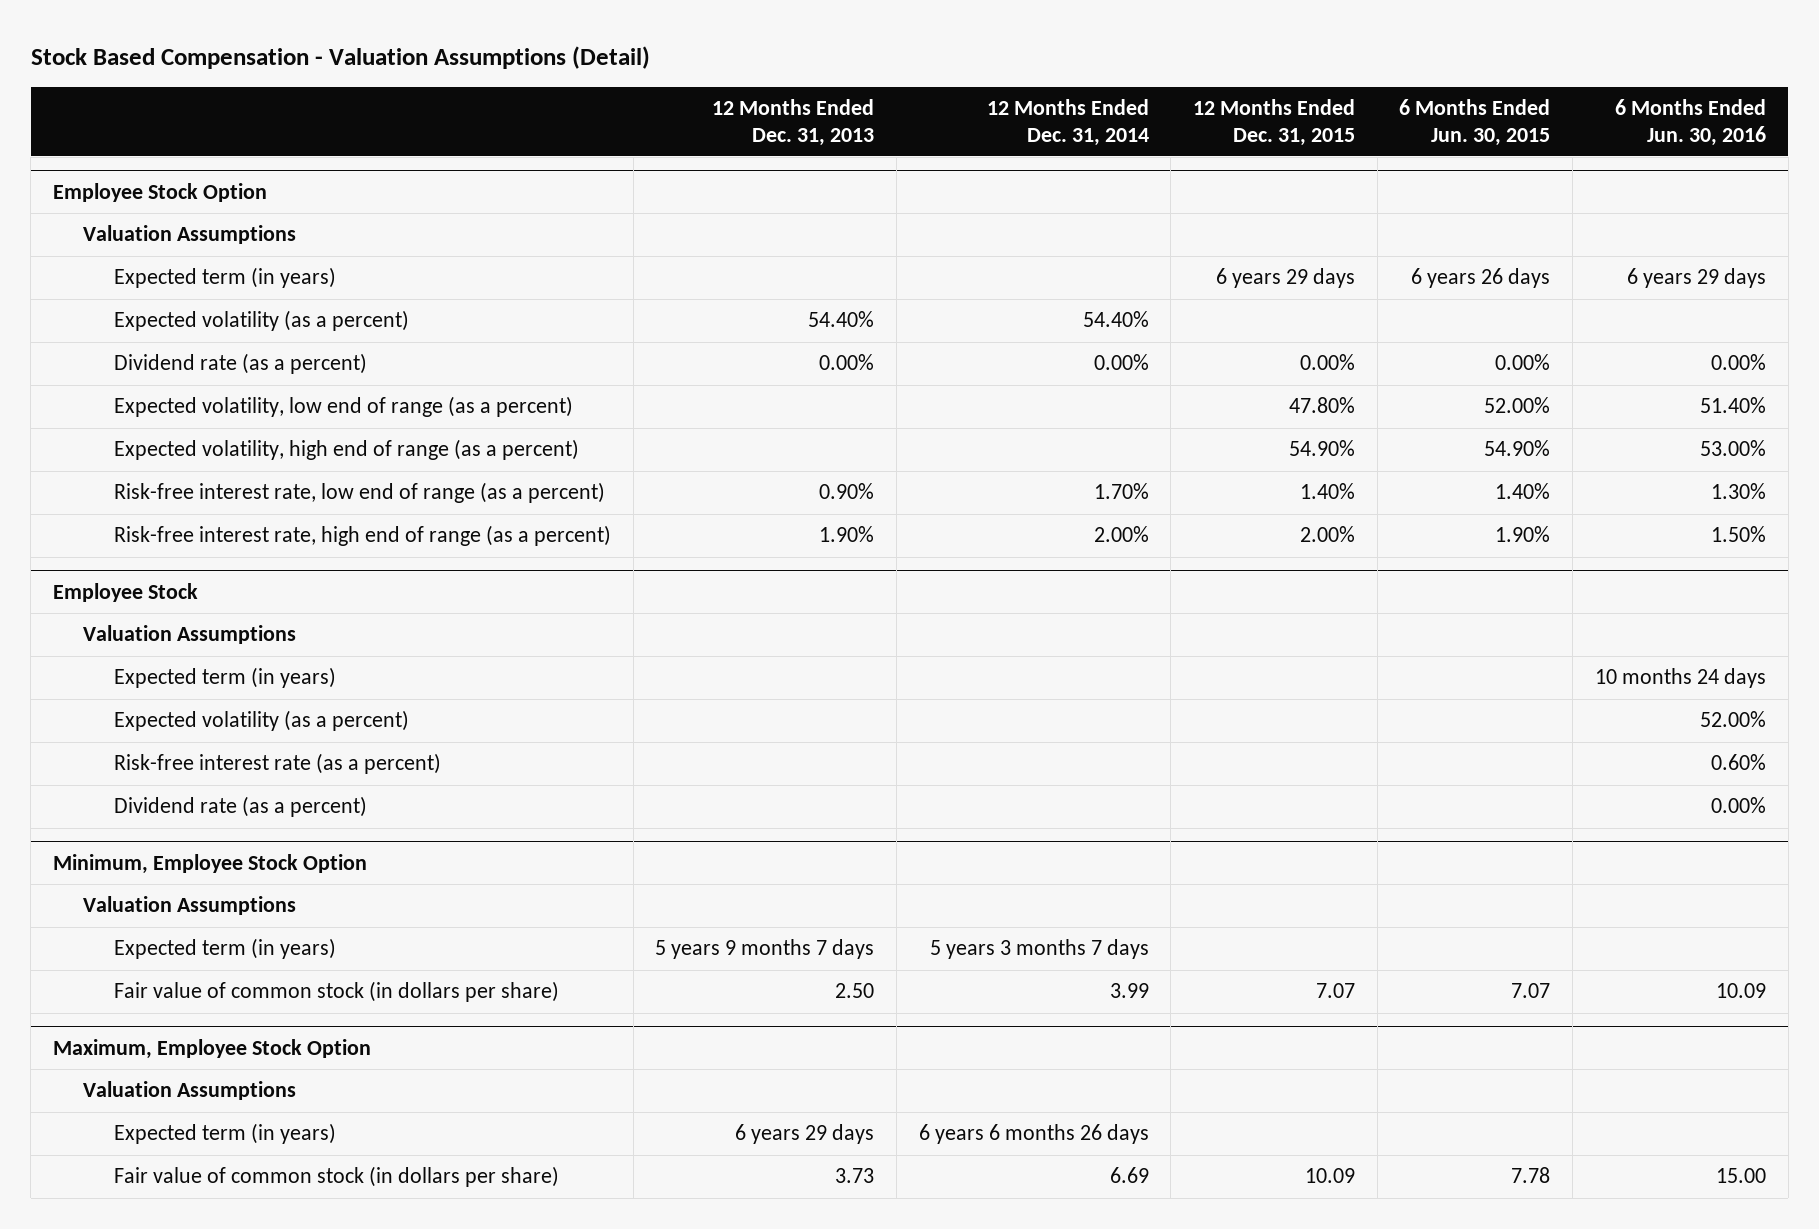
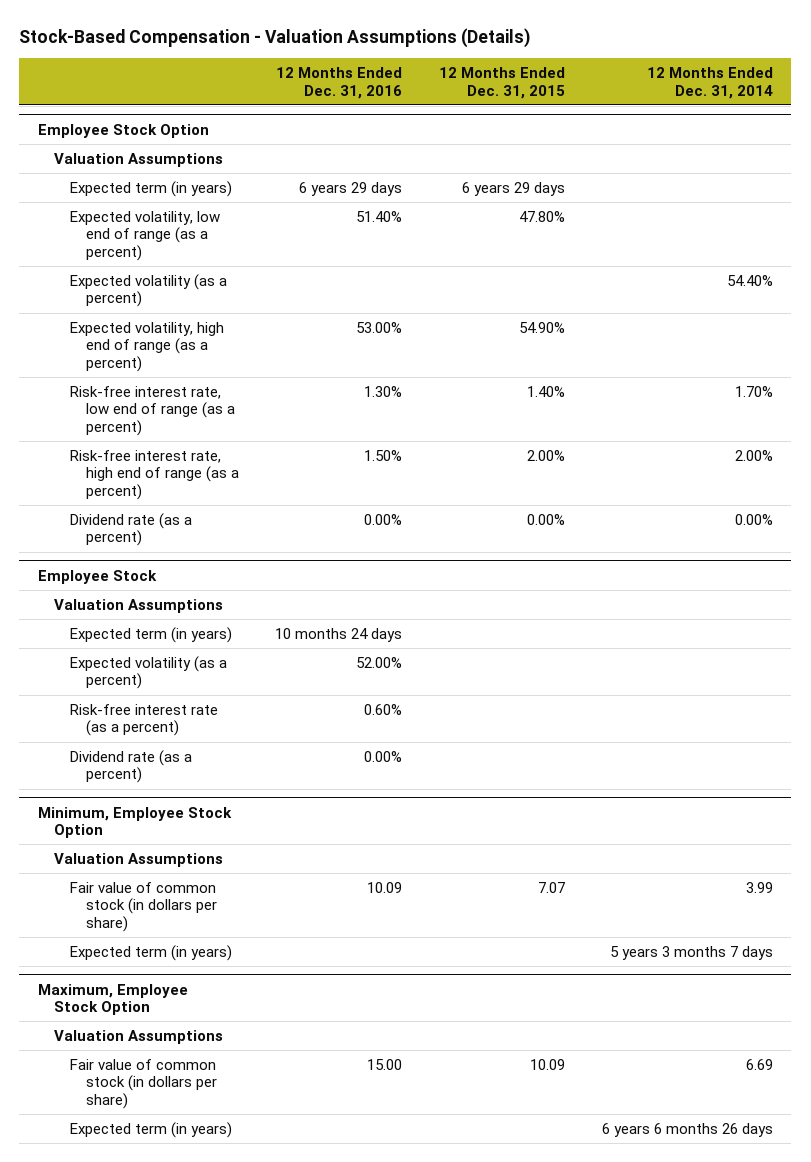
- Stock Based Compensation - Valuation Assumptions (Detail)
+ Stock-Based Compensation - Valuation Assumptions (Details)
- | 12 Months Ended Dec. 31, 2013 | 12 Months Ended Dec. 31, 2014 | 12 Months Ended Dec. 31, 2015 | 6 Months Ended Jun. 30, 2015 | 6 Months Ended Jun. 30, 2016
+ | 12 Months Ended Dec. 31, 2016 | 12 Months Ended Dec. 31, 2015 | 12 Months Ended Dec. 31, 2014
@ Employee Stock Option
moved down: Expected volatility (as a percent) | | | 54.40%
moved down: Dividend rate (as a percent) | 0.00% | 0.00% | 0.00%
@ Minimum, Employee Stock Option
moved down: Expected term (in years) | | | 5 years 3 months 7 days
@ Maximum, Employee Stock Option
moved down: Expected term (in years) | | | 6 years 6 months 26 days

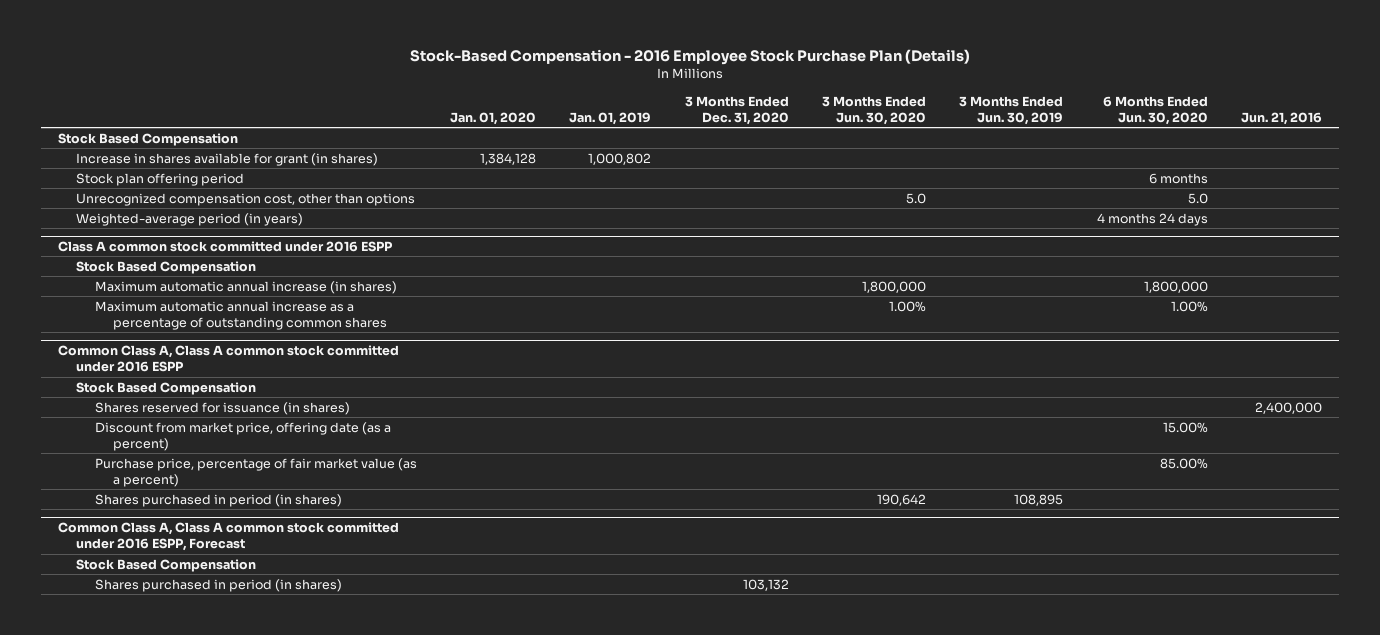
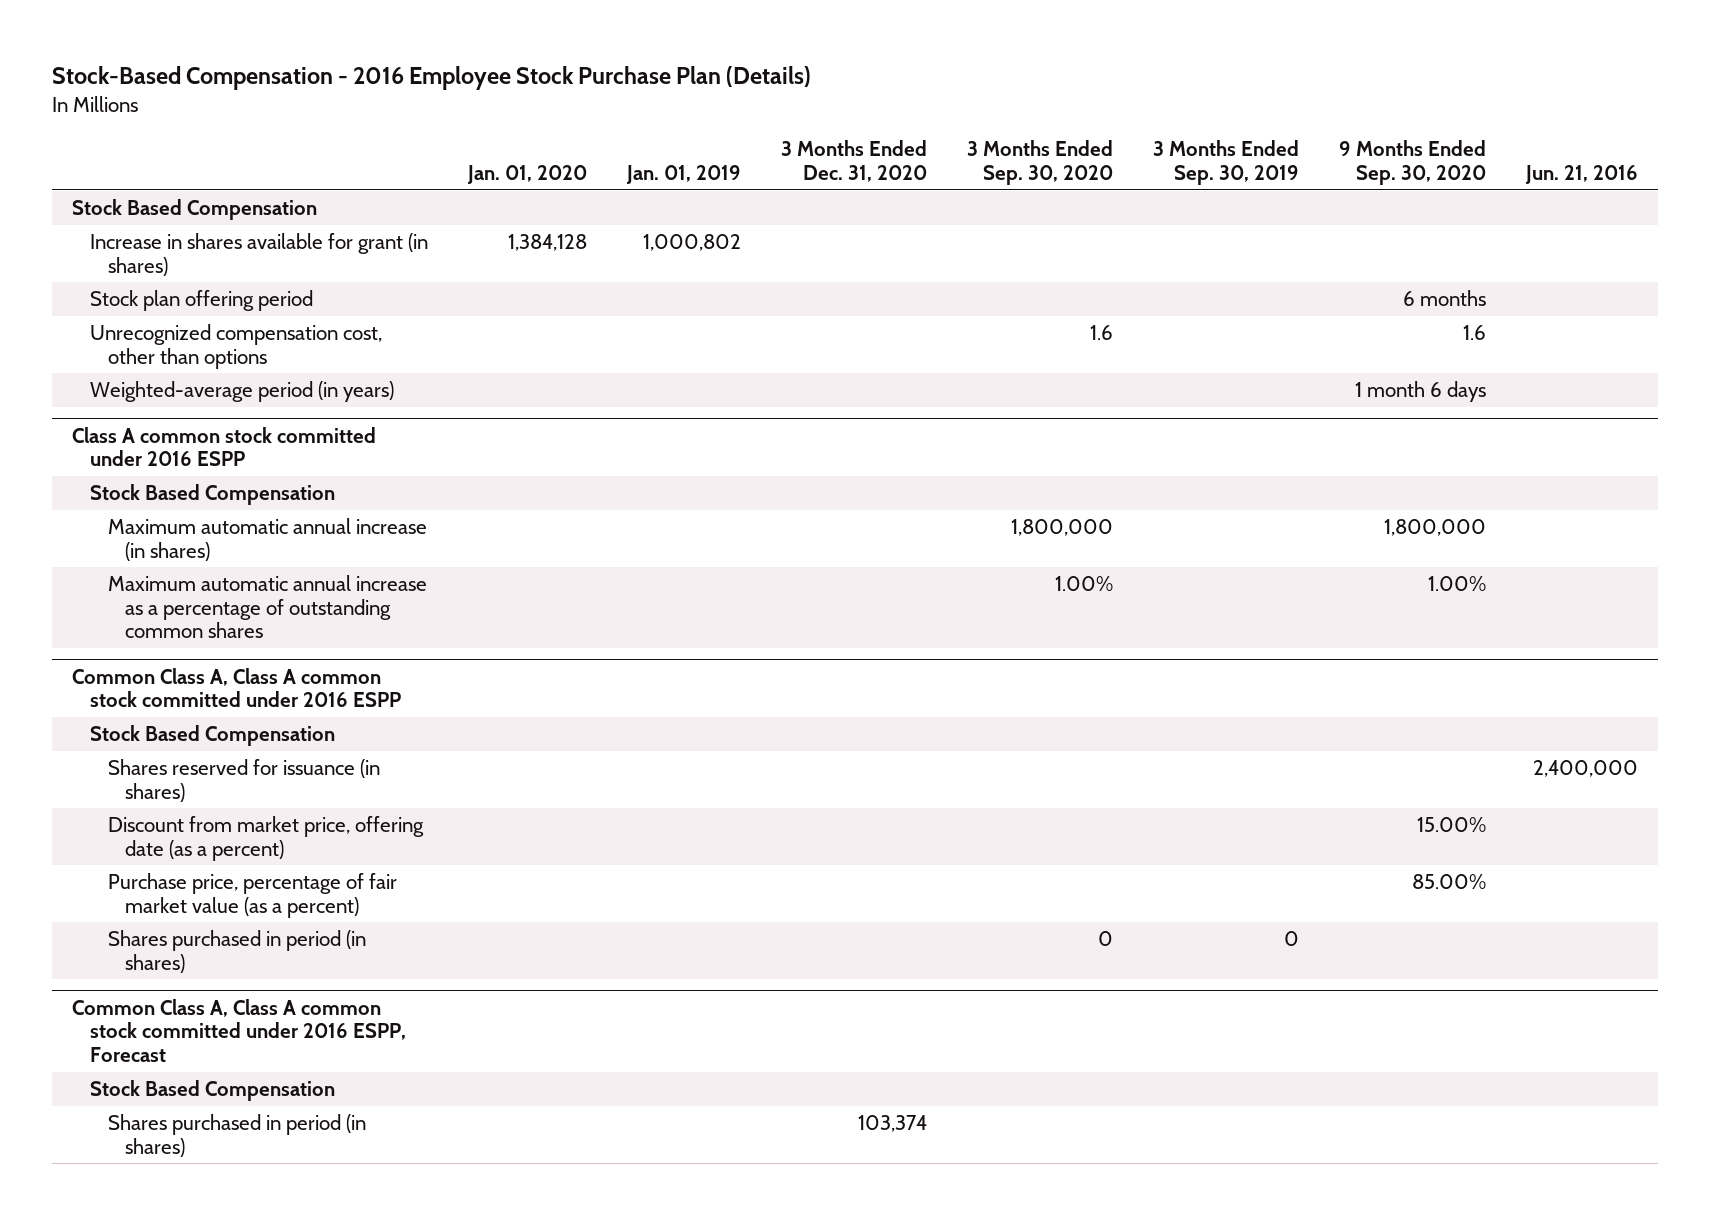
- | Jan. 01, 2020 | Jan. 01, 2019 | 3 Months Ended Dec. 31, 2020 | 3 Months Ended Jun. 30, 2020 | 3 Months Ended Jun. 30, 2019 | 6 Months Ended Jun. 30, 2020 | Jun. 21, 2016
+ | Jan. 01, 2020 | Jan. 01, 2019 | 3 Months Ended Dec. 31, 2020 | 3 Months Ended Sep. 30, 2020 | 3 Months Ended Sep. 30, 2019 | 9 Months Ended Sep. 30, 2020 | Jun. 21, 2016
@ Common Class A, Class A common stock committed under 2016 ESPP, Forecast
- Shares purchased in period (in shares) | | | 103,132 | | | |
+ Shares purchased in period (in shares) | | | 103,374 | | | |

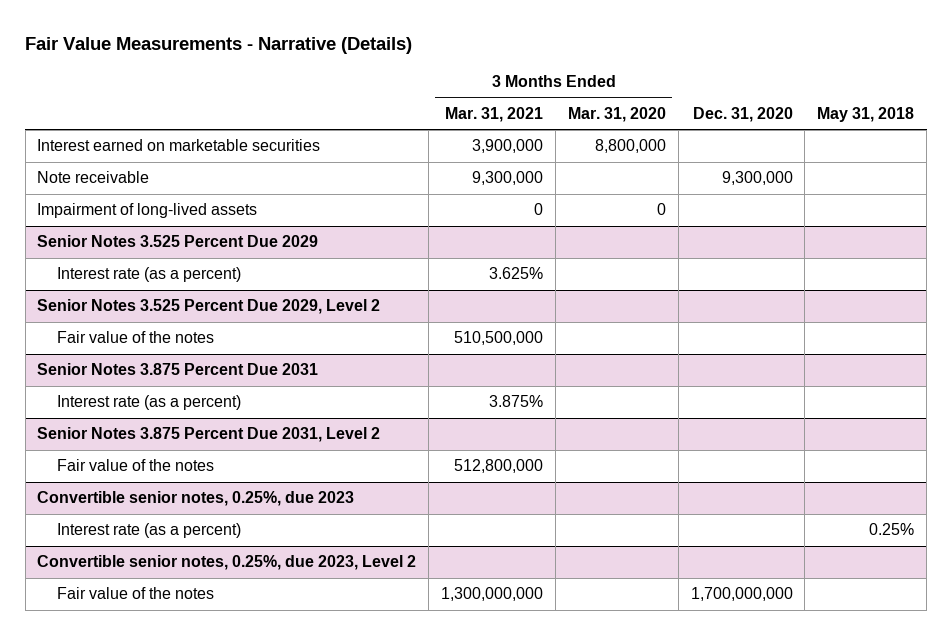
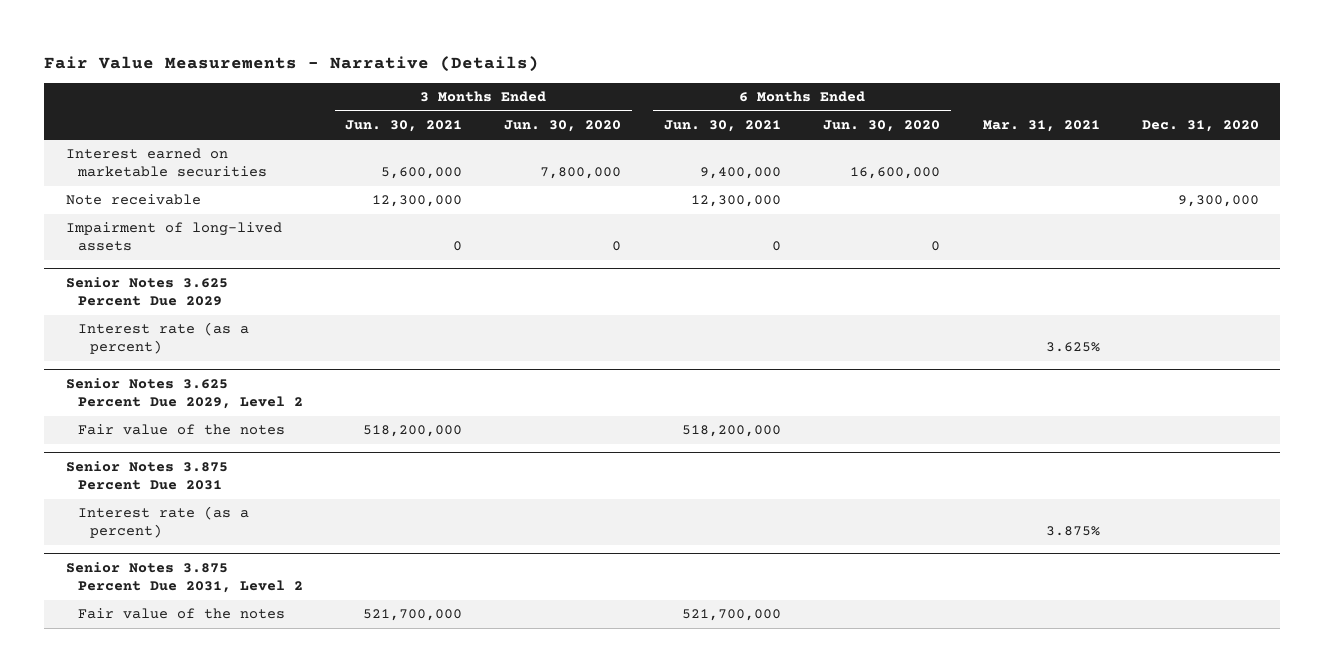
- | 3 Months Ended Mar. 31, 2021 | 3 Months Ended Mar. 31, 2020 | Dec. 31, 2020 | May 31, 2018
+ | 3 Months Ended Jun. 30, 2021 | 3 Months Ended Jun. 30, 2020 | 6 Months Ended Jun. 30, 2021 | 6 Months Ended Jun. 30, 2020 | Mar. 31, 2021 | Dec. 31, 2020
- Senior Notes 3.525 Percent Due 2029
+ Senior Notes 3.625 Percent Due 2029
- Senior Notes 3.525 Percent Due 2029, Level 2
+ Senior Notes 3.625 Percent Due 2029, Level 2
- Convertible senior notes, 0.25%, due 2023
- Interest rate (as a percent) | | | | 0.25%
- Convertible senior notes, 0.25%, due 2023, Level 2
- Fair value of the notes | 1,300,000,000 | | 1,700,000,000 |

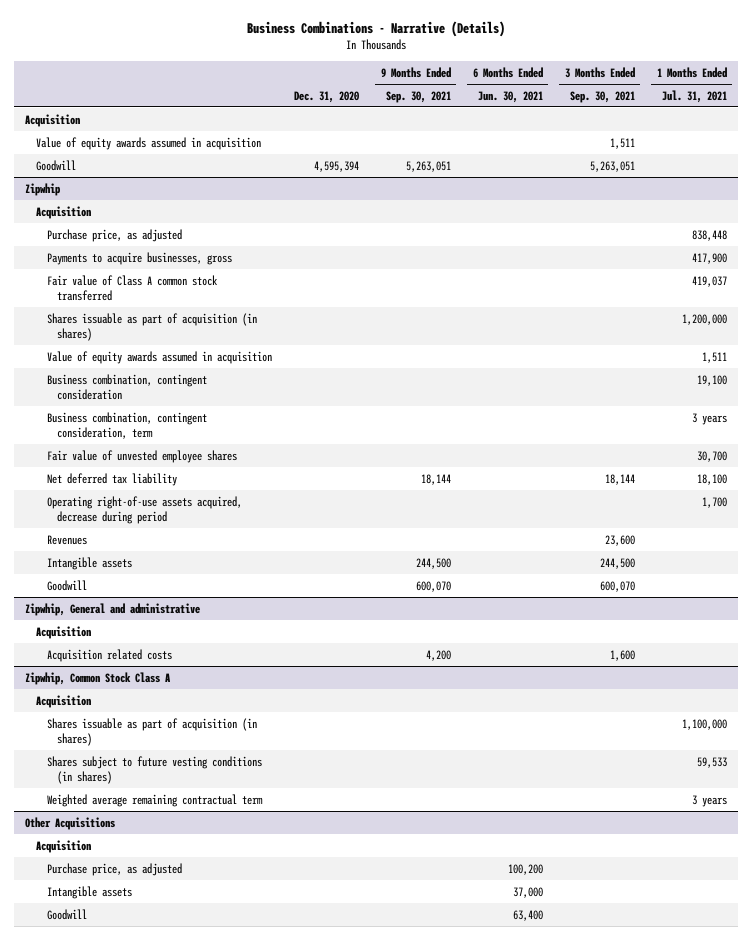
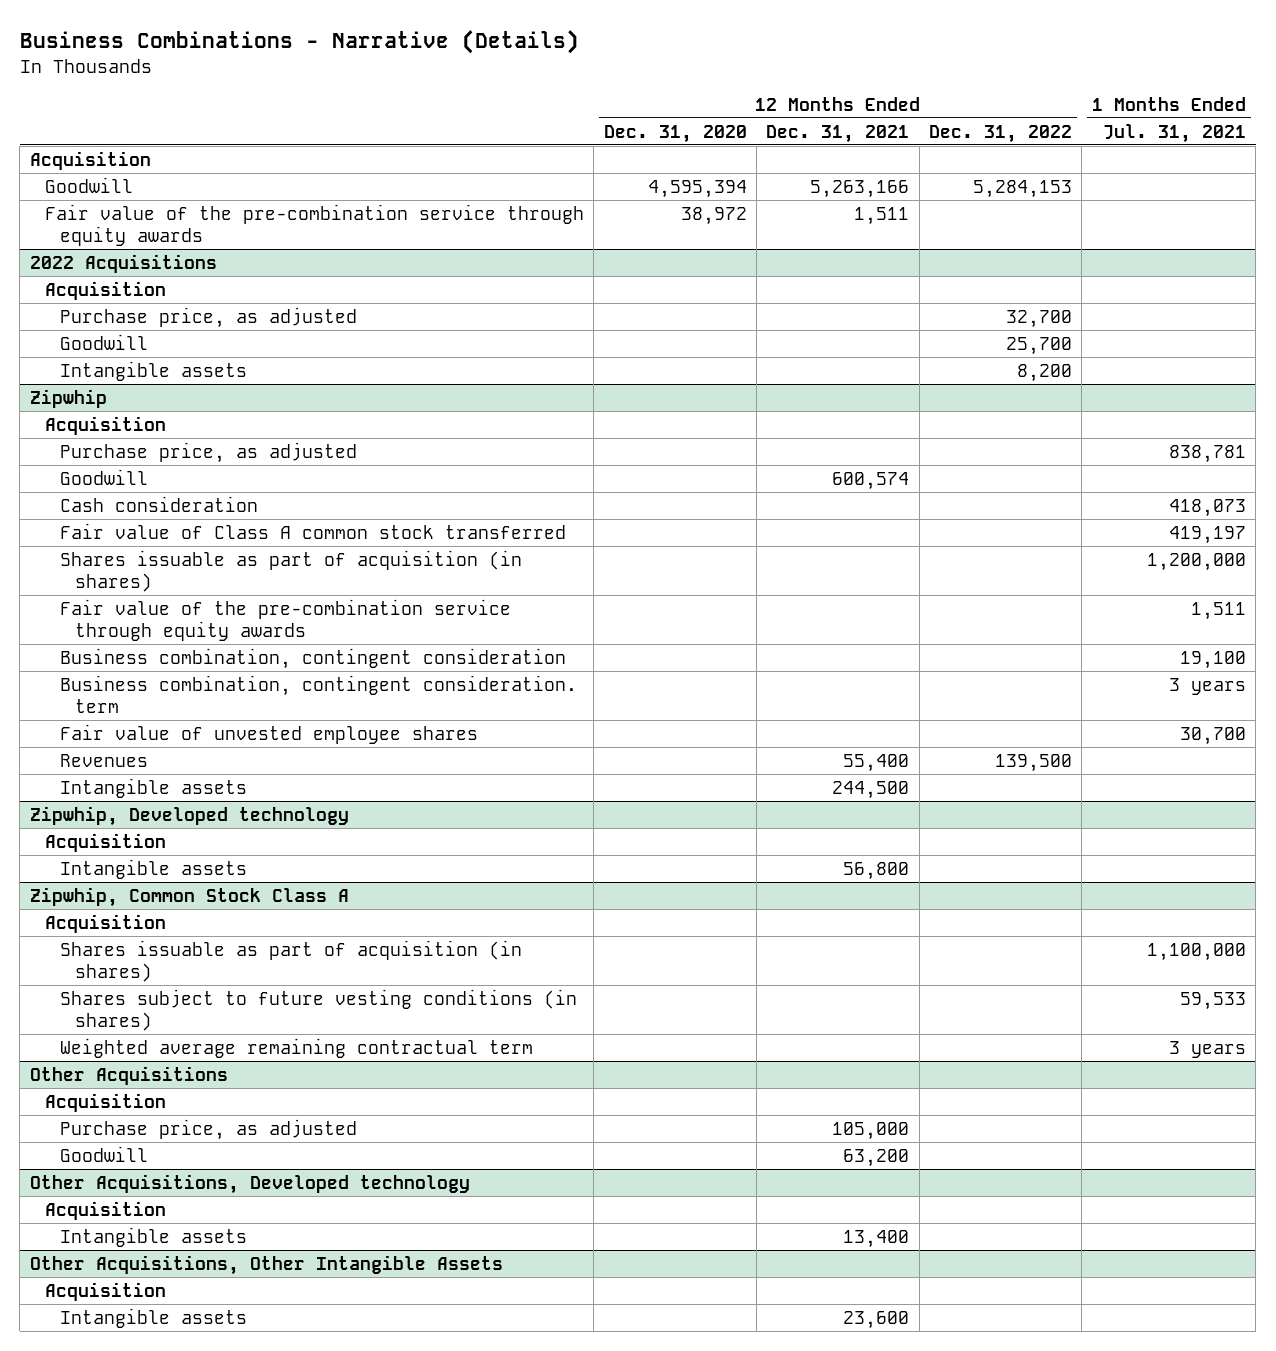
- | Dec. 31, 2020 | 9 Months Ended Sep. 30, 2021 | 6 Months Ended Jun. 30, 2021 | 3 Months Ended Sep. 30, 2021 | 1 Months Ended Jul. 31, 2021
+ | 12 Months Ended Dec. 31, 2020 | 12 Months Ended Dec. 31, 2021 | 12 Months Ended Dec. 31, 2022 | 1 Months Ended Jul. 31, 2021
- Value of equity awards assumed in acquisition | | | | 1,511 |
+ Fair value of the pre-combination service through equity awards | 38,972 | 1,511 | |
+ 2022 Acquisitions
+ Acquisition
+ Purchase price, as adjusted | | | 32,700 |
+ Goodwill | | | 25,700 |
+ Intangible assets | | | 8,200 |
@ Zipwhip
- Purchase price, as adjusted | | | | | 838,448
- Payments to acquire businesses, gross | | | | | 417,900
- Fair value of Class A common stock transferred | | | | | 419,037
+ Purchase price, as adjusted | | | | 838,781
moved up: Goodwill | | 600,574 | |
+ Cash consideration | | | | 418,073
+ Fair value of Class A common stock transferred | | | | 419,197
- Value of equity awards assumed in acquisition | | | | | 1,511
+ Fair value of the pre-combination service through equity awards | | | | 1,511
- Business combination, contingent consideration, term | | | | | 3 years
+ Business combination, contingent consideration. term | | | | 3 years
- Net deferred tax liability | | 18,144 | | 18,144 | 18,100
- Operating right-of-use assets acquired, decrease during period | | | | | 1,700
- Zipwhip, General and administrative
- Acquisition
- Acquisition related costs | | 4,200 | | 1,600 |
+ Zipwhip, Developed technology
+ Acquisition
+ Intangible assets | | 56,800 | |
@ Other Acquisitions
- Intangible assets | | | 37,000 | |
+ Other Acquisitions, Developed technology
+ Acquisition
+ Intangible assets | | 13,400 | |
+ Other Acquisitions, Other Intangible Assets
+ Acquisition
+ Intangible assets | | 23,600 | |

